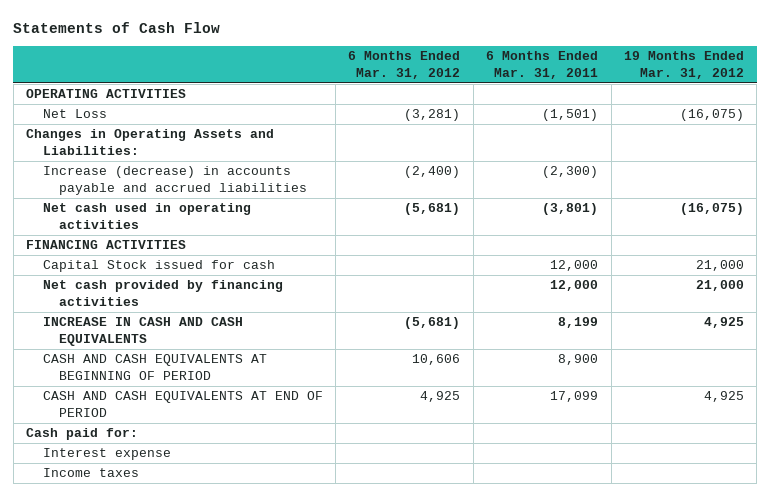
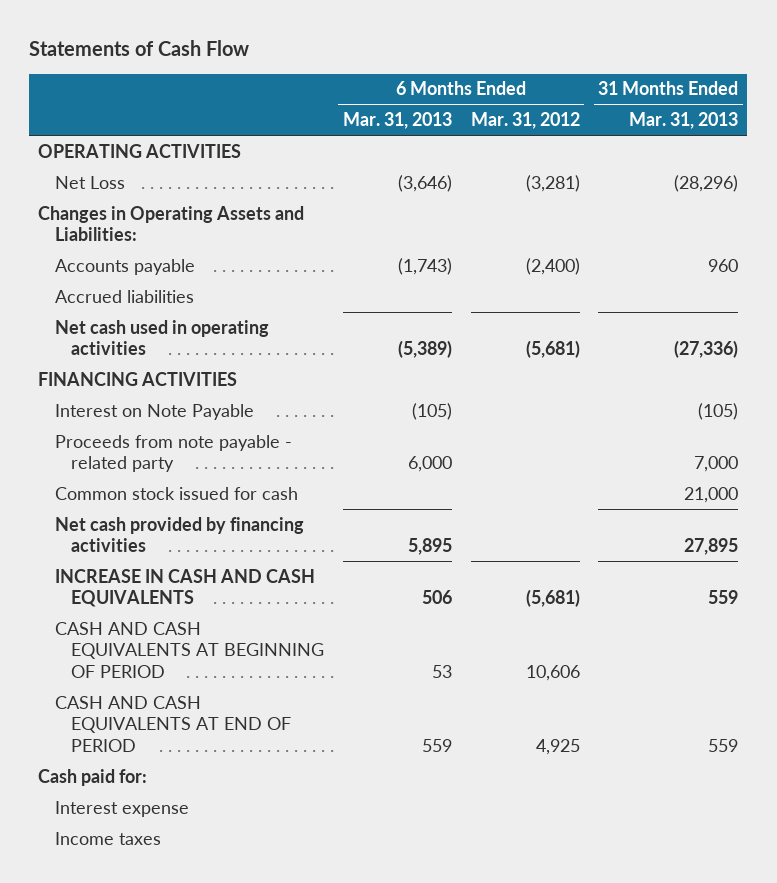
- | 6 Months Ended Mar. 31, 2012 | 6 Months Ended Mar. 31, 2011 | 19 Months Ended Mar. 31, 2012
+ | 6 Months Ended Mar. 31, 2013 | 6 Months Ended Mar. 31, 2012 | 31 Months Ended Mar. 31, 2013
- Increase (decrease) in accounts payable and accrued liabilities | (2,400) | (2,300) |
+ Accounts payable | (1,743) | (2,400) | 960
+ Accrued liabilities
- Capital Stock issued for cash | | 12,000 | 21,000
+ Interest on Note Payable | (105) | | (105)
+ Proceeds from note payable - related party | 6,000 | | 7,000
+ Common stock issued for cash | | | 21,000

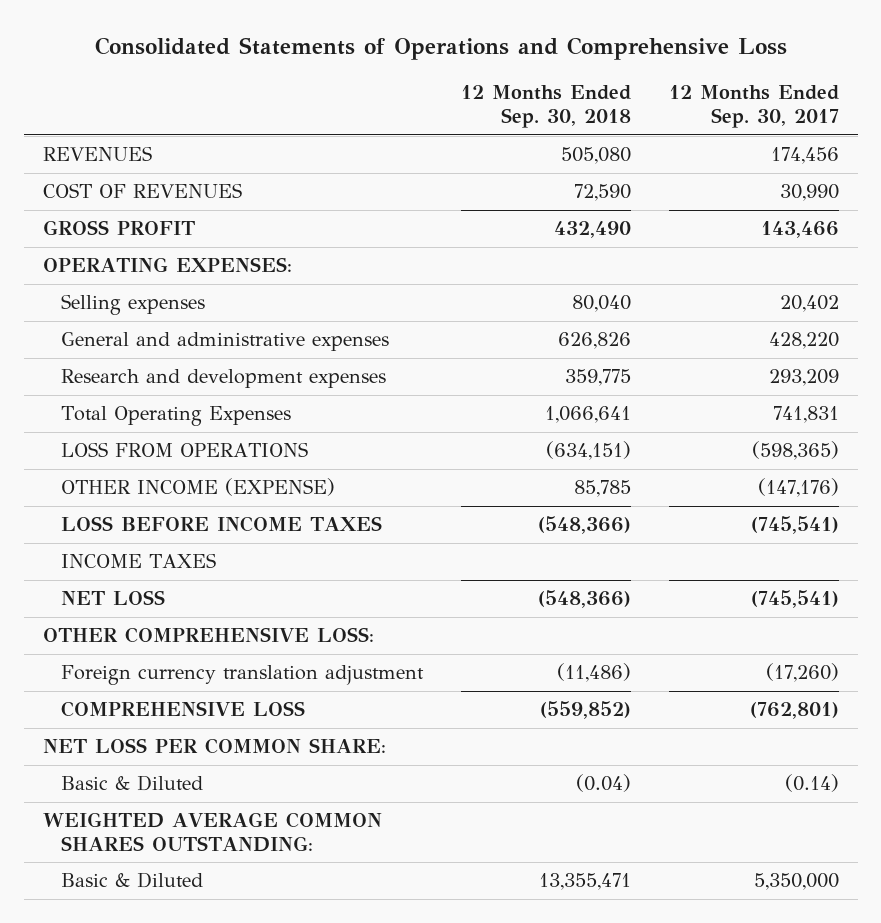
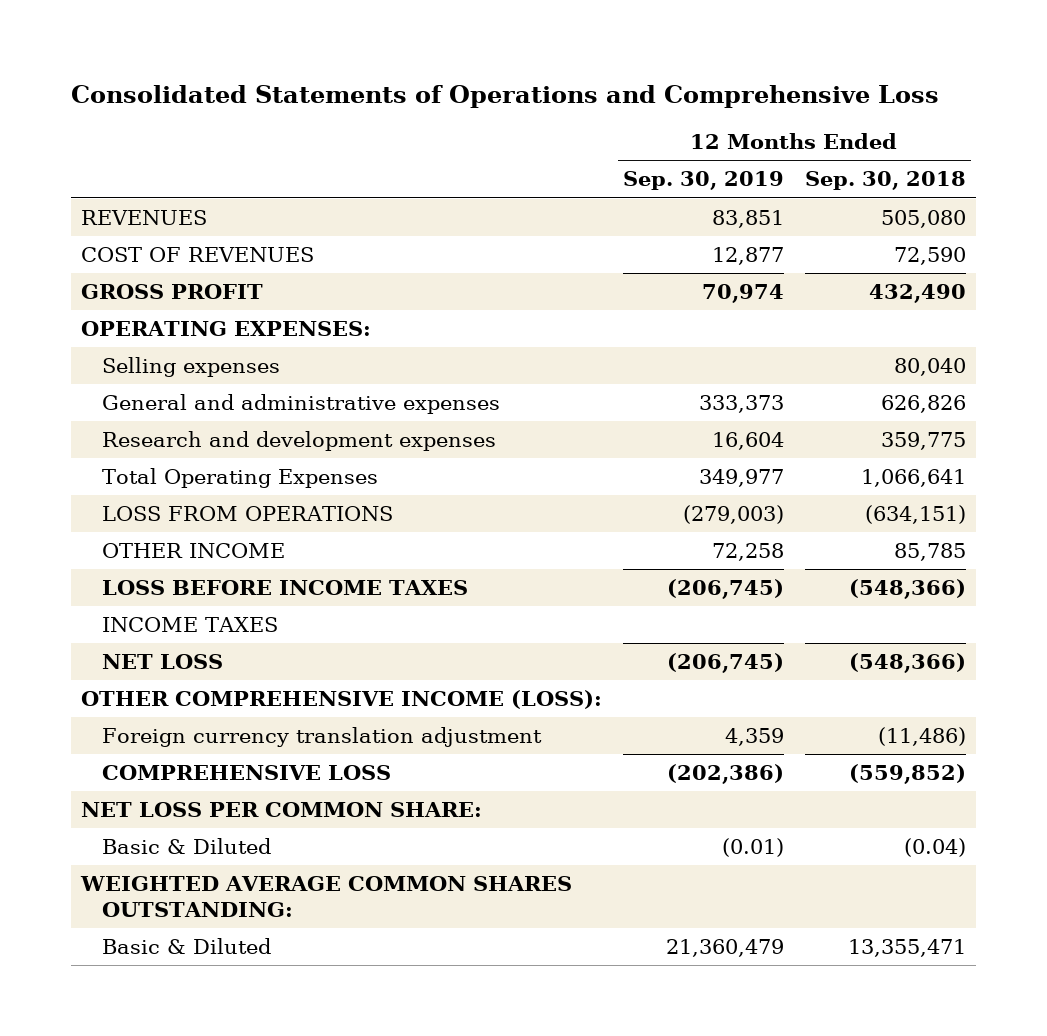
- | 12 Months Ended Sep. 30, 2018 | 12 Months Ended Sep. 30, 2017
+ | 12 Months Ended Sep. 30, 2019 | 12 Months Ended Sep. 30, 2018
- OTHER INCOME (EXPENSE) | 85,785 | (147,176)
+ OTHER INCOME | 72,258 | 85,785
- OTHER COMPREHENSIVE LOSS:
+ OTHER COMPREHENSIVE INCOME (LOSS):

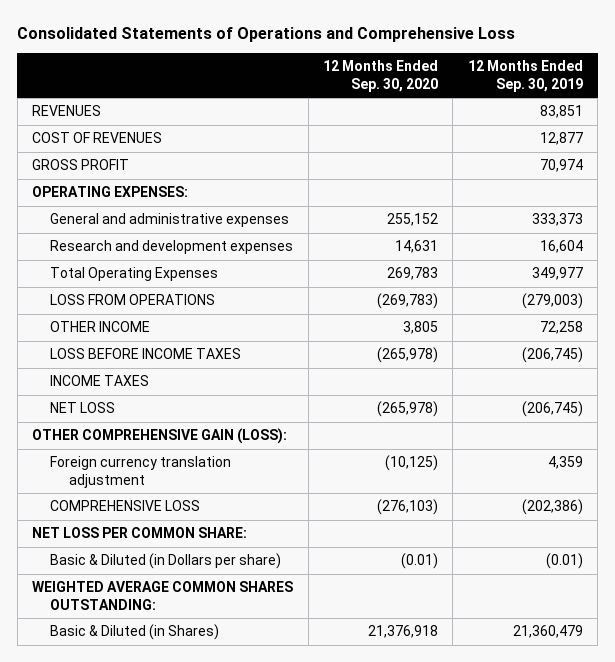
- | 12 Months Ended Sep. 30, 2019 | 12 Months Ended Sep. 30, 2018
+ | 12 Months Ended Sep. 30, 2020 | 12 Months Ended Sep. 30, 2019
- Selling expenses | | 80,040
- OTHER COMPREHENSIVE INCOME (LOSS):
+ OTHER COMPREHENSIVE GAIN (LOSS):
- Basic & Diluted | (0.01) | (0.04)
+ Basic & Diluted (in Dollars per share) | (0.01) | (0.01)
- Basic & Diluted | 21,360,479 | 13,355,471
+ Basic & Diluted (in Shares) | 21,376,918 | 21,360,479

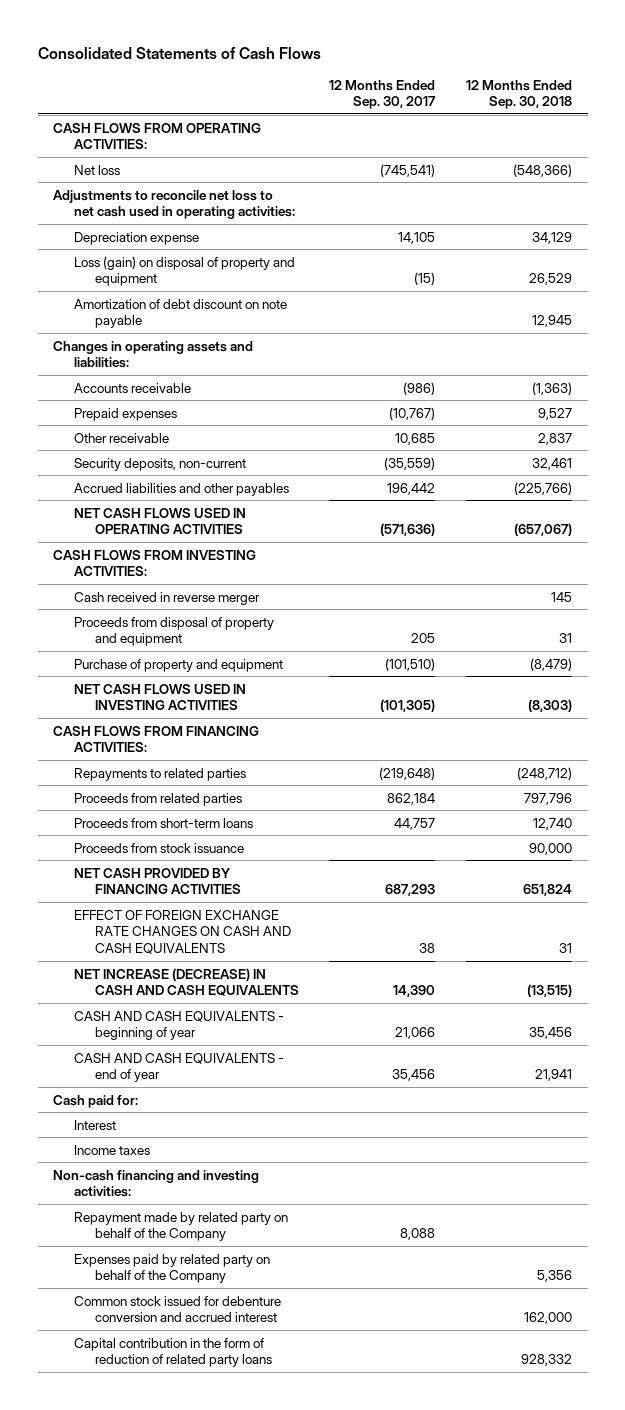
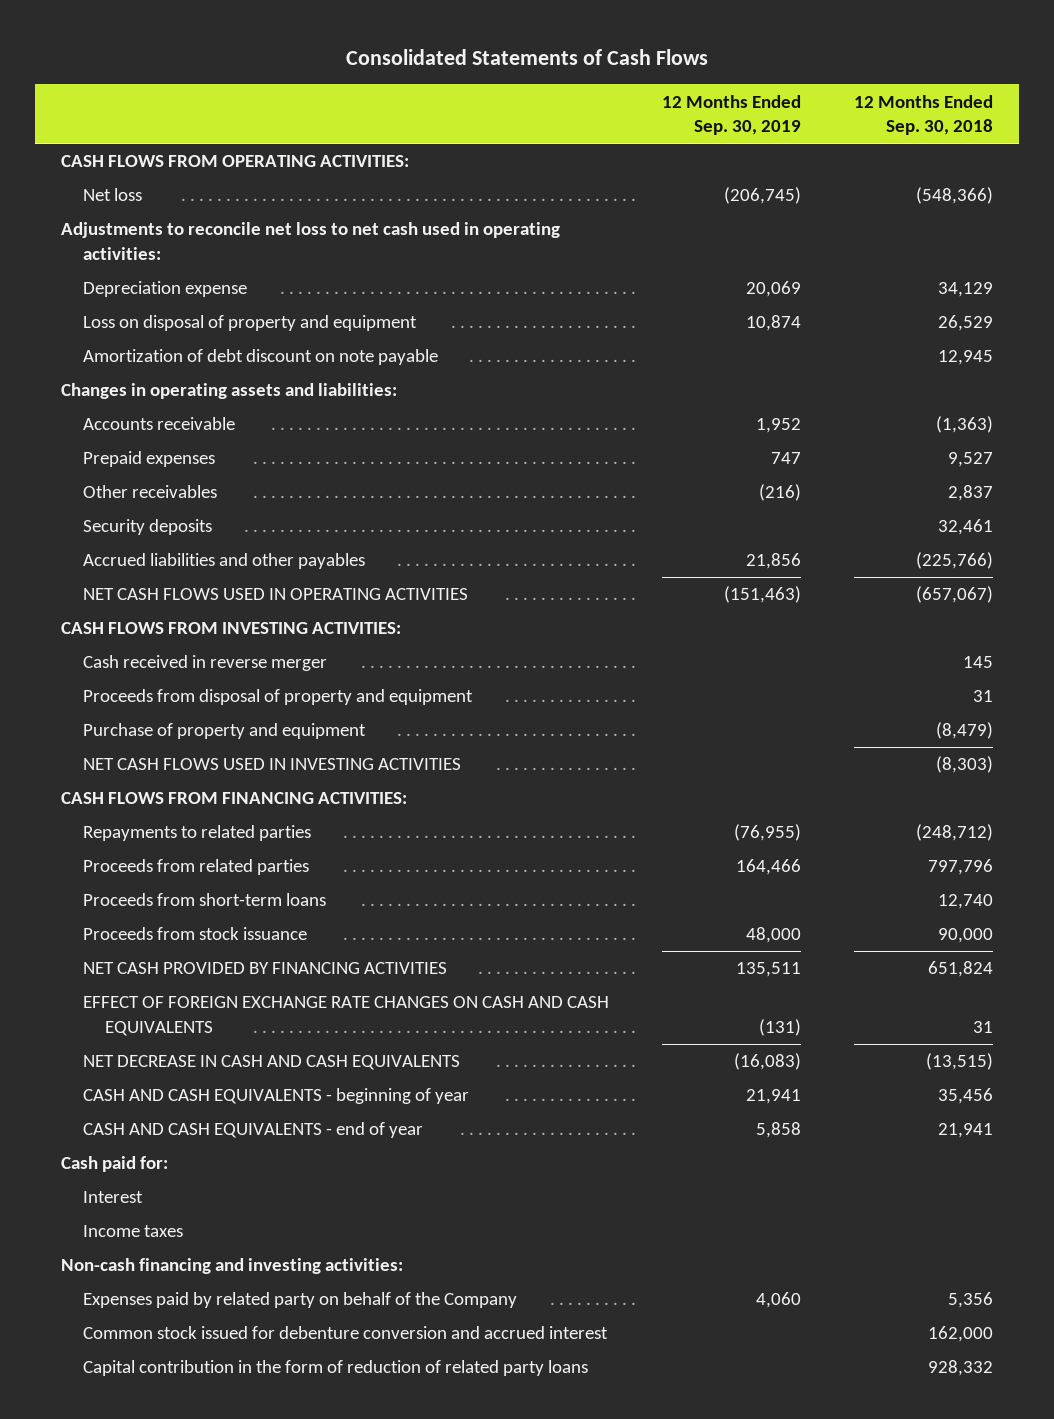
- | 12 Months Ended Sep. 30, 2017 | 12 Months Ended Sep. 30, 2018
+ | 12 Months Ended Sep. 30, 2019 | 12 Months Ended Sep. 30, 2018
- Loss (gain) on disposal of property and equipment | (15) | 26,529
+ Loss on disposal of property and equipment | 10,874 | 26,529
- Other receivable | 10,685 | 2,837
- Security deposits, non-current | (35,559) | 32,461
+ Other receivables | (216) | 2,837
+ Security deposits | | 32,461
- NET INCREASE (DECREASE) IN CASH AND CASH EQUIVALENTS | 14,390 | (13,515)
+ NET DECREASE IN CASH AND CASH EQUIVALENTS | (16,083) | (13,515)
- Repayment made by related party on behalf of the Company | 8,088 |

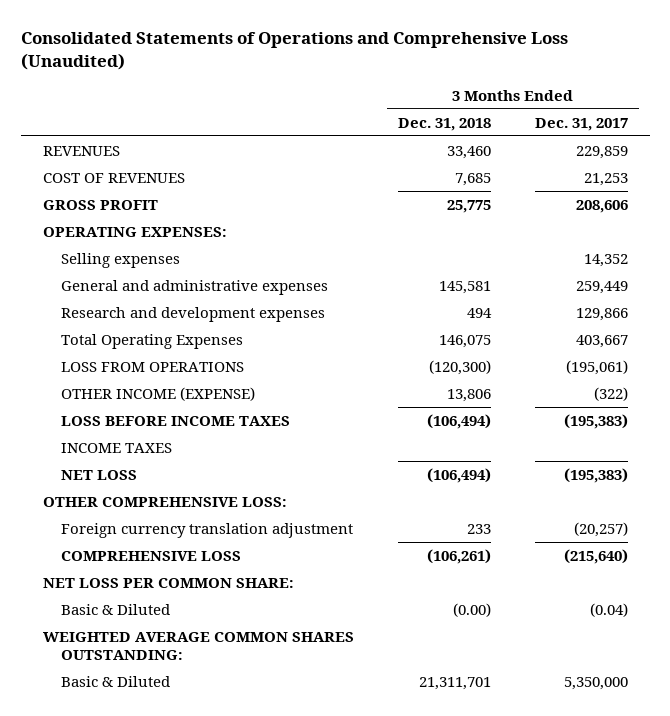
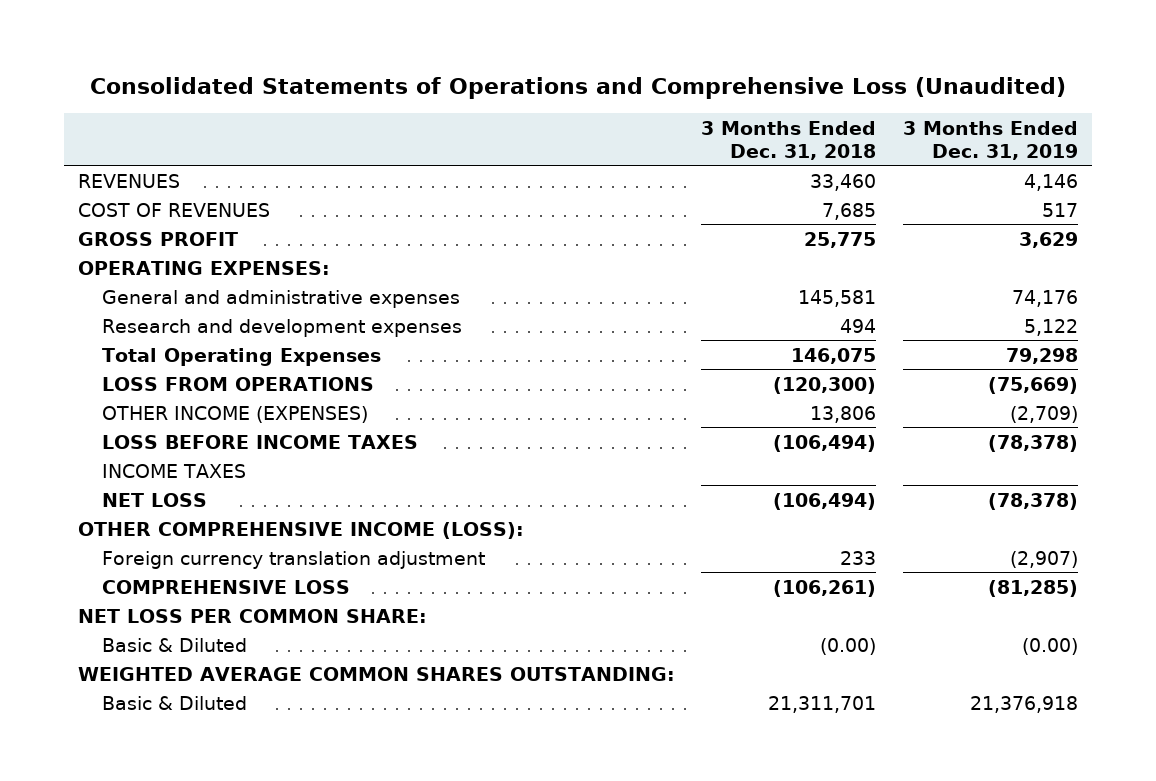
- | 3 Months Ended Dec. 31, 2018 | 3 Months Ended Dec. 31, 2017
+ | 3 Months Ended Dec. 31, 2018 | 3 Months Ended Dec. 31, 2019
- Selling expenses | | 14,352
- OTHER INCOME (EXPENSE) | 13,806 | (322)
+ OTHER INCOME (EXPENSES) | 13,806 | (2,709)
- OTHER COMPREHENSIVE LOSS:
+ OTHER COMPREHENSIVE INCOME (LOSS):

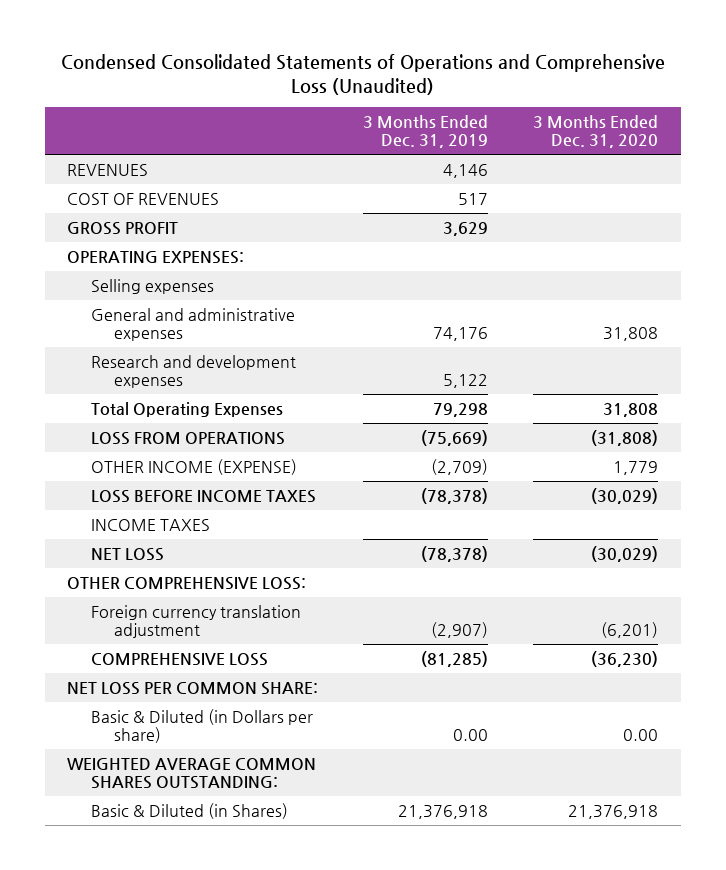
- Consolidated Statements of Operations and Comprehensive Loss (Unaudited)
+ Condensed Consolidated Statements of Operations and Comprehensive Loss (Unaudited)
- | 3 Months Ended Dec. 31, 2018 | 3 Months Ended Dec. 31, 2019
+ | 3 Months Ended Dec. 31, 2019 | 3 Months Ended Dec. 31, 2020
+ Selling expenses
- OTHER INCOME (EXPENSES) | 13,806 | (2,709)
+ OTHER INCOME (EXPENSE) | (2,709) | 1,779
- OTHER COMPREHENSIVE INCOME (LOSS):
+ OTHER COMPREHENSIVE LOSS:
- Basic & Diluted | (0.00) | (0.00)
+ Basic & Diluted (in Dollars per share) | 0.00 | 0.00
- Basic & Diluted | 21,311,701 | 21,376,918
+ Basic & Diluted (in Shares) | 21,376,918 | 21,376,918

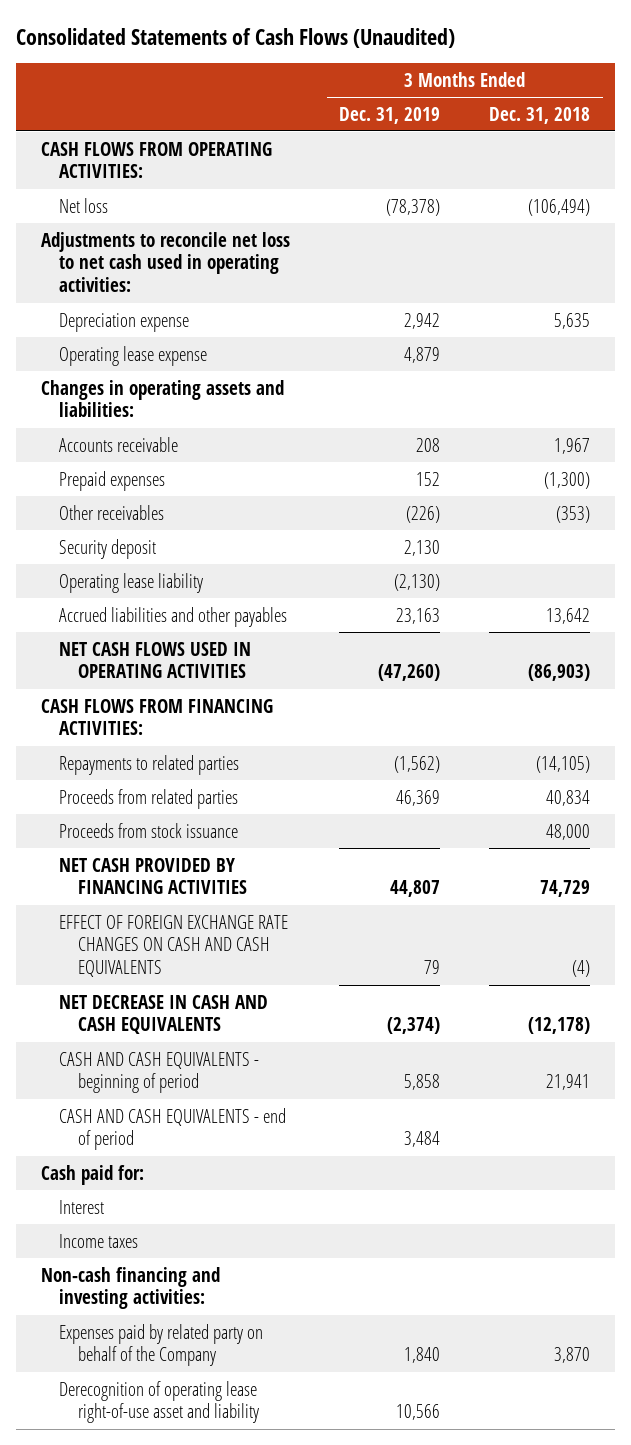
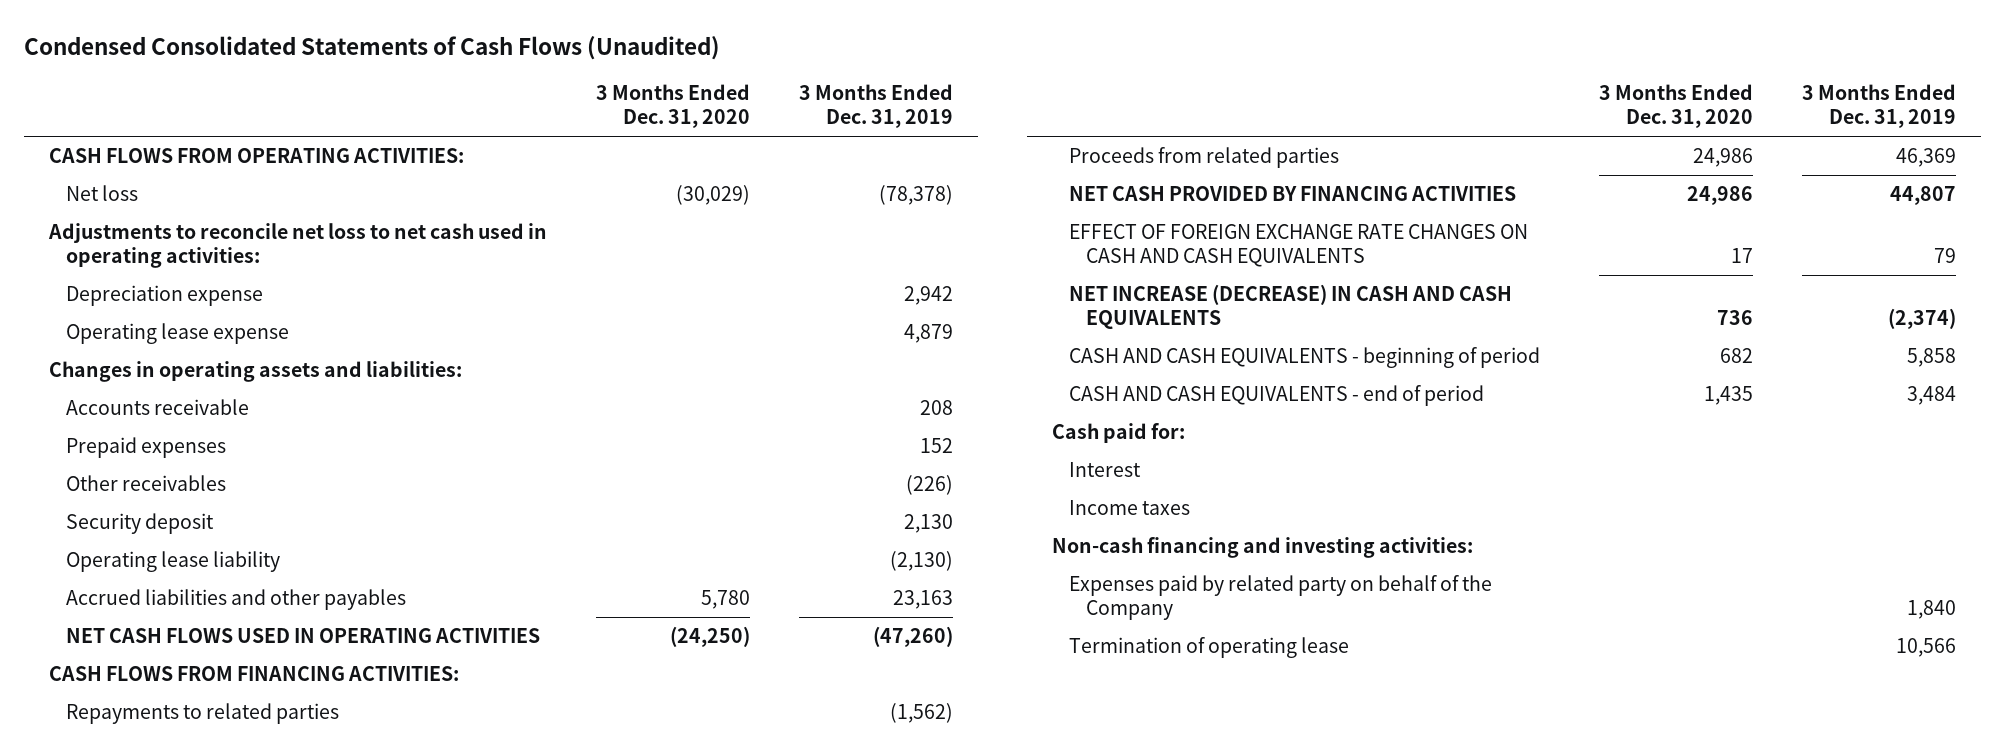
- Consolidated Statements of Cash Flows (Unaudited)
+ Condensed Consolidated Statements of Cash Flows (Unaudited)
- | 3 Months Ended Dec. 31, 2019 | 3 Months Ended Dec. 31, 2018
+ | 3 Months Ended Dec. 31, 2020 | 3 Months Ended Dec. 31, 2019
- Proceeds from stock issuance | | 48,000
- NET DECREASE IN CASH AND CASH EQUIVALENTS | (2,374) | (12,178)
+ NET INCREASE (DECREASE) IN CASH AND CASH EQUIVALENTS | 736 | (2,374)
- Derecognition of operating lease right-of-use asset and liability | 10,566 |
+ Termination of operating lease | | 10,566

